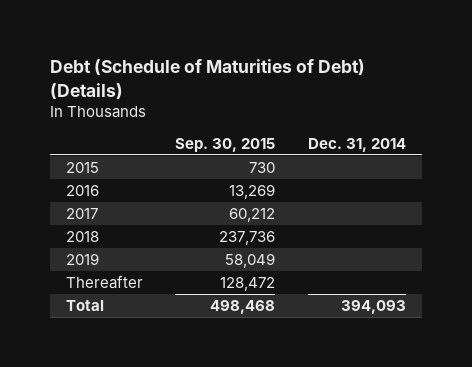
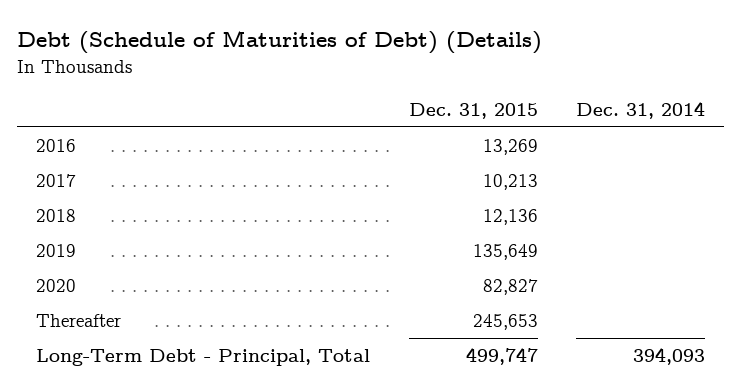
- | Sep. 30, 2015 | Dec. 31, 2014
+ | Dec. 31, 2015 | Dec. 31, 2014
- 2015 | 730 |
+ 2020 | 82,827 |
- Total | 498,468 | 394,093
+ Long-Term Debt - Principal, Total | 499,747 | 394,093

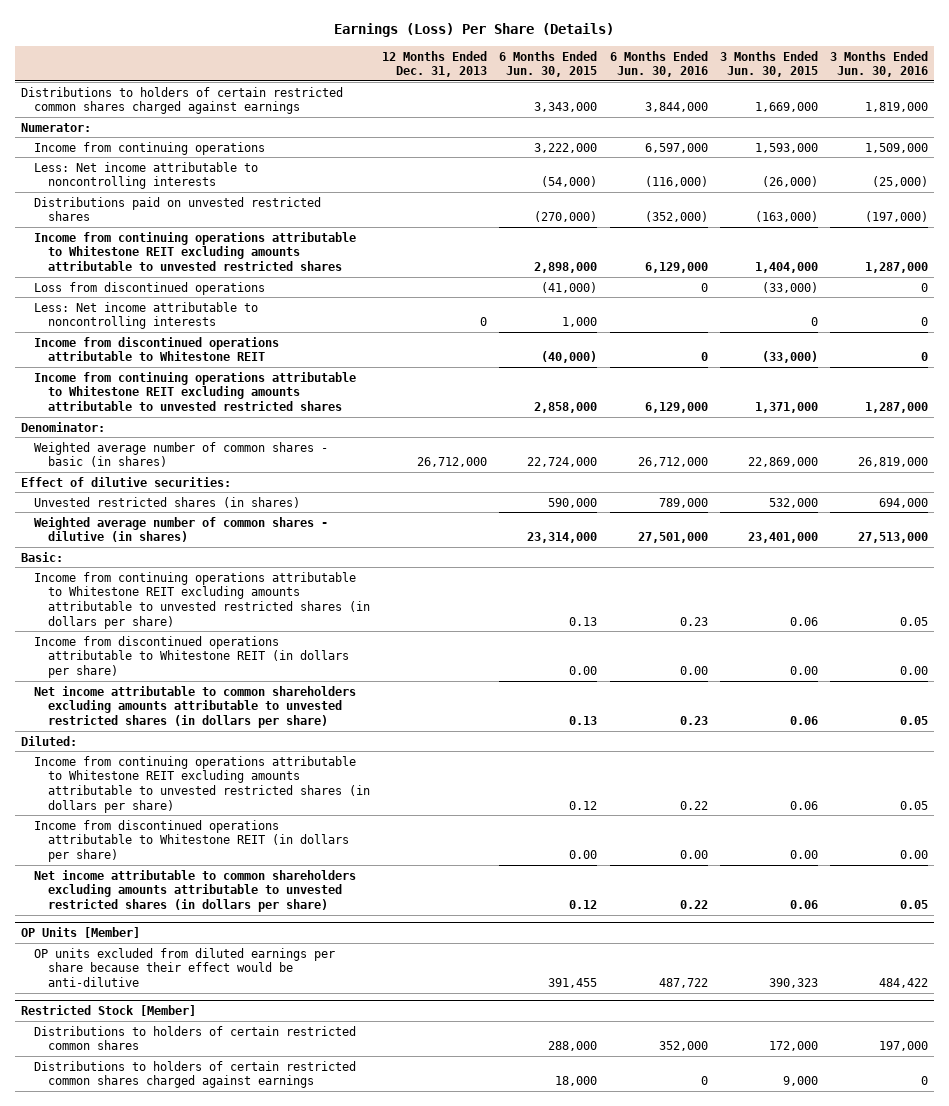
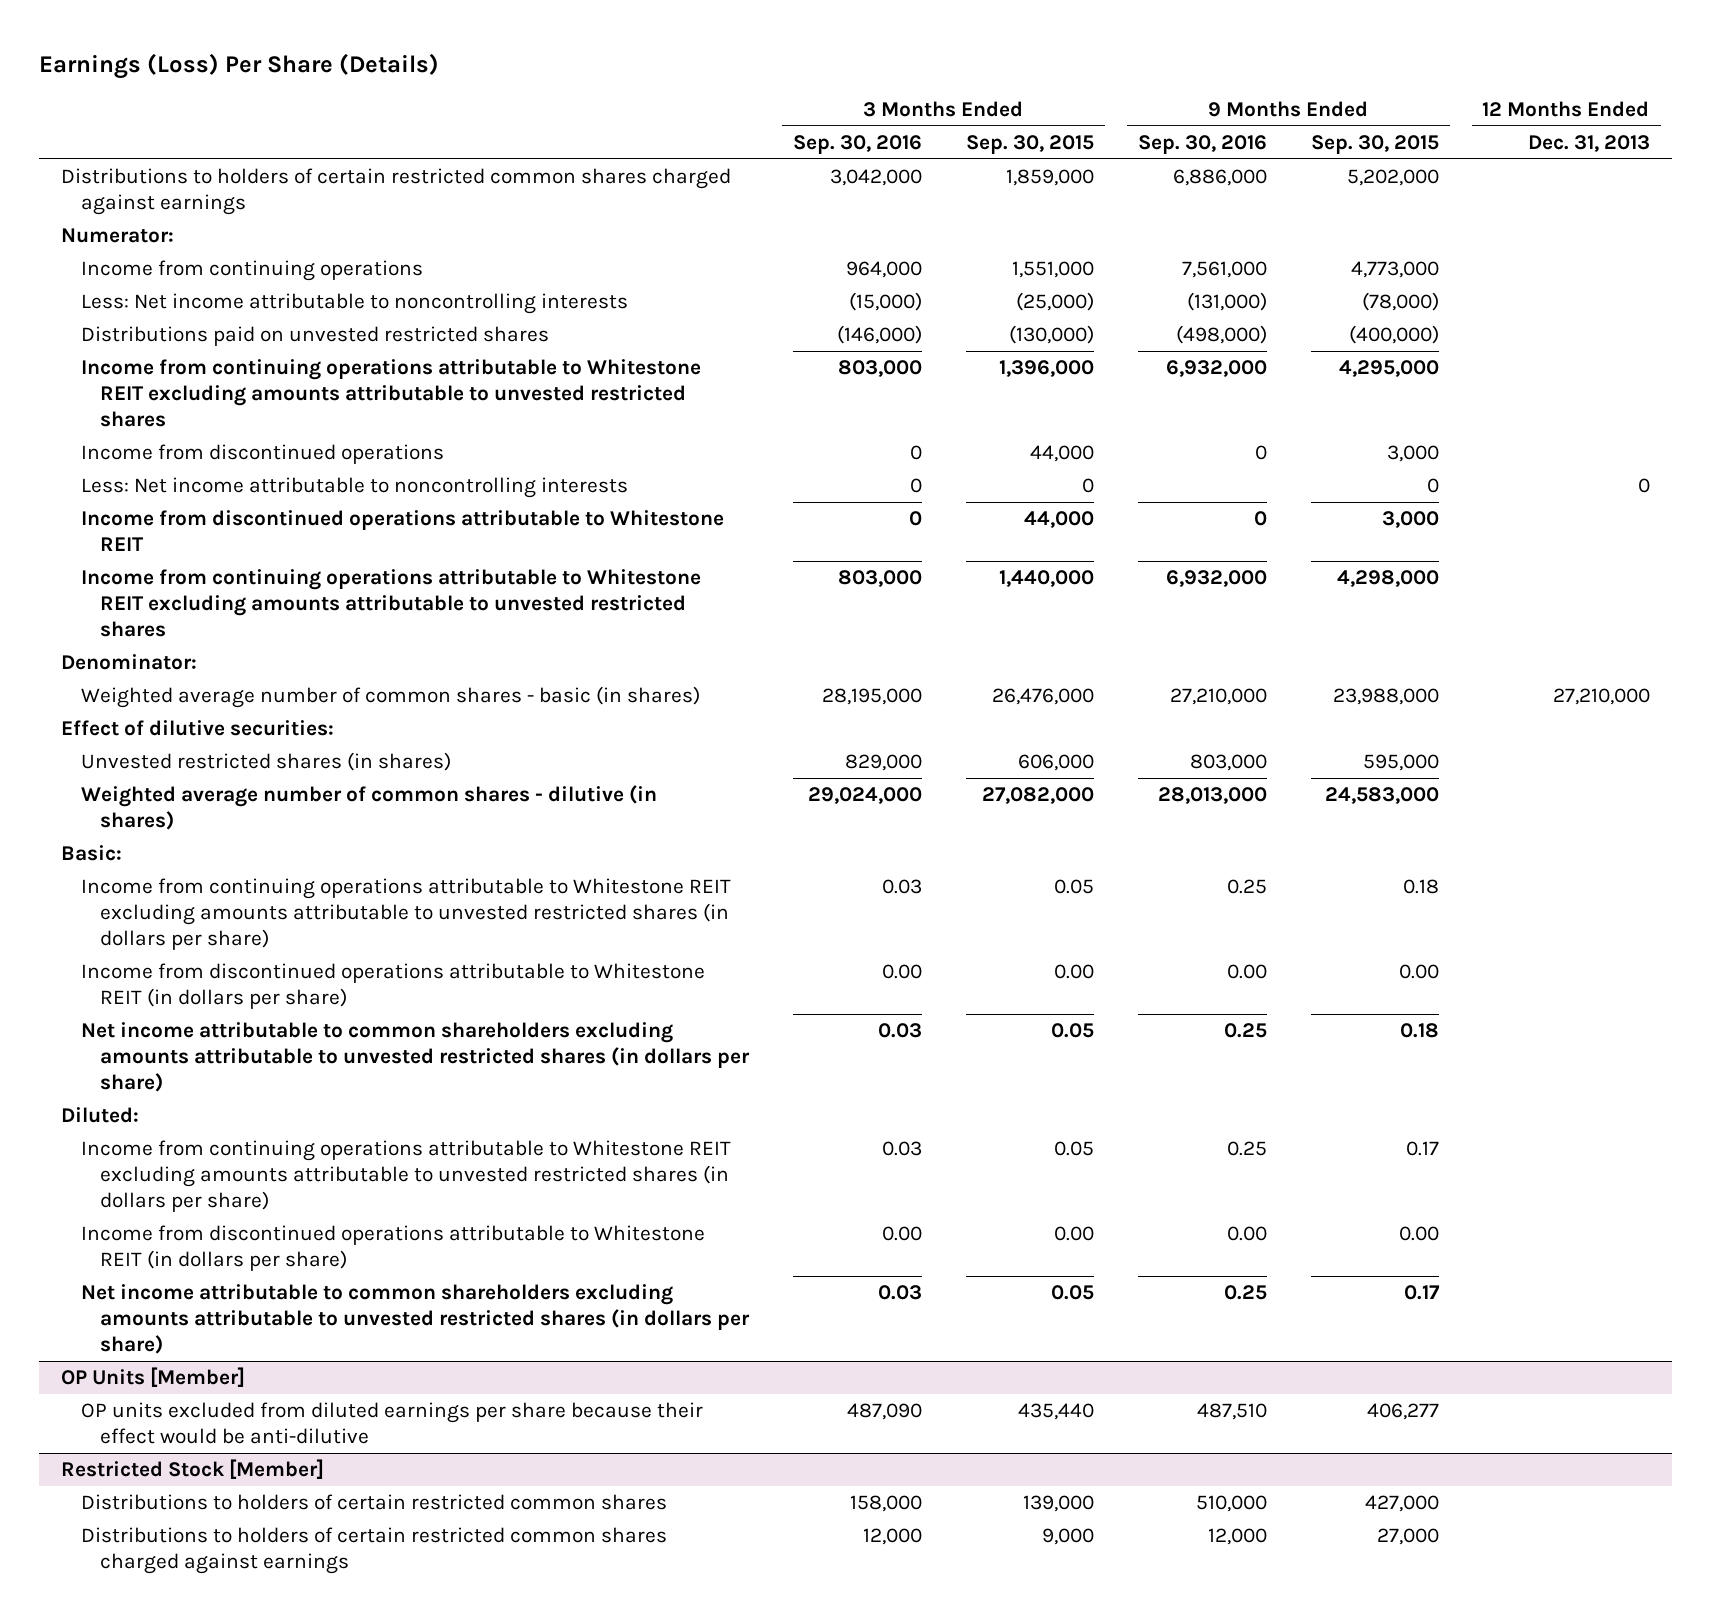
- | 12 Months Ended Dec. 31, 2013 | 6 Months Ended Jun. 30, 2015 | 6 Months Ended Jun. 30, 2016 | 3 Months Ended Jun. 30, 2015 | 3 Months Ended Jun. 30, 2016
+ | 3 Months Ended Sep. 30, 2016 | 3 Months Ended Sep. 30, 2015 | 9 Months Ended Sep. 30, 2016 | 9 Months Ended Sep. 30, 2015 | 12 Months Ended Dec. 31, 2013
- Loss from discontinued operations | | (41,000) | 0 | (33,000) | 0
+ Income from discontinued operations | 0 | 44,000 | 0 | 3,000 |
- Weighted average number of common shares - basic (in shares) | 26,712,000 | 22,724,000 | 26,712,000 | 22,869,000 | 26,819,000
+ Weighted average number of common shares - basic (in shares) | 28,195,000 | 26,476,000 | 27,210,000 | 23,988,000 | 27,210,000

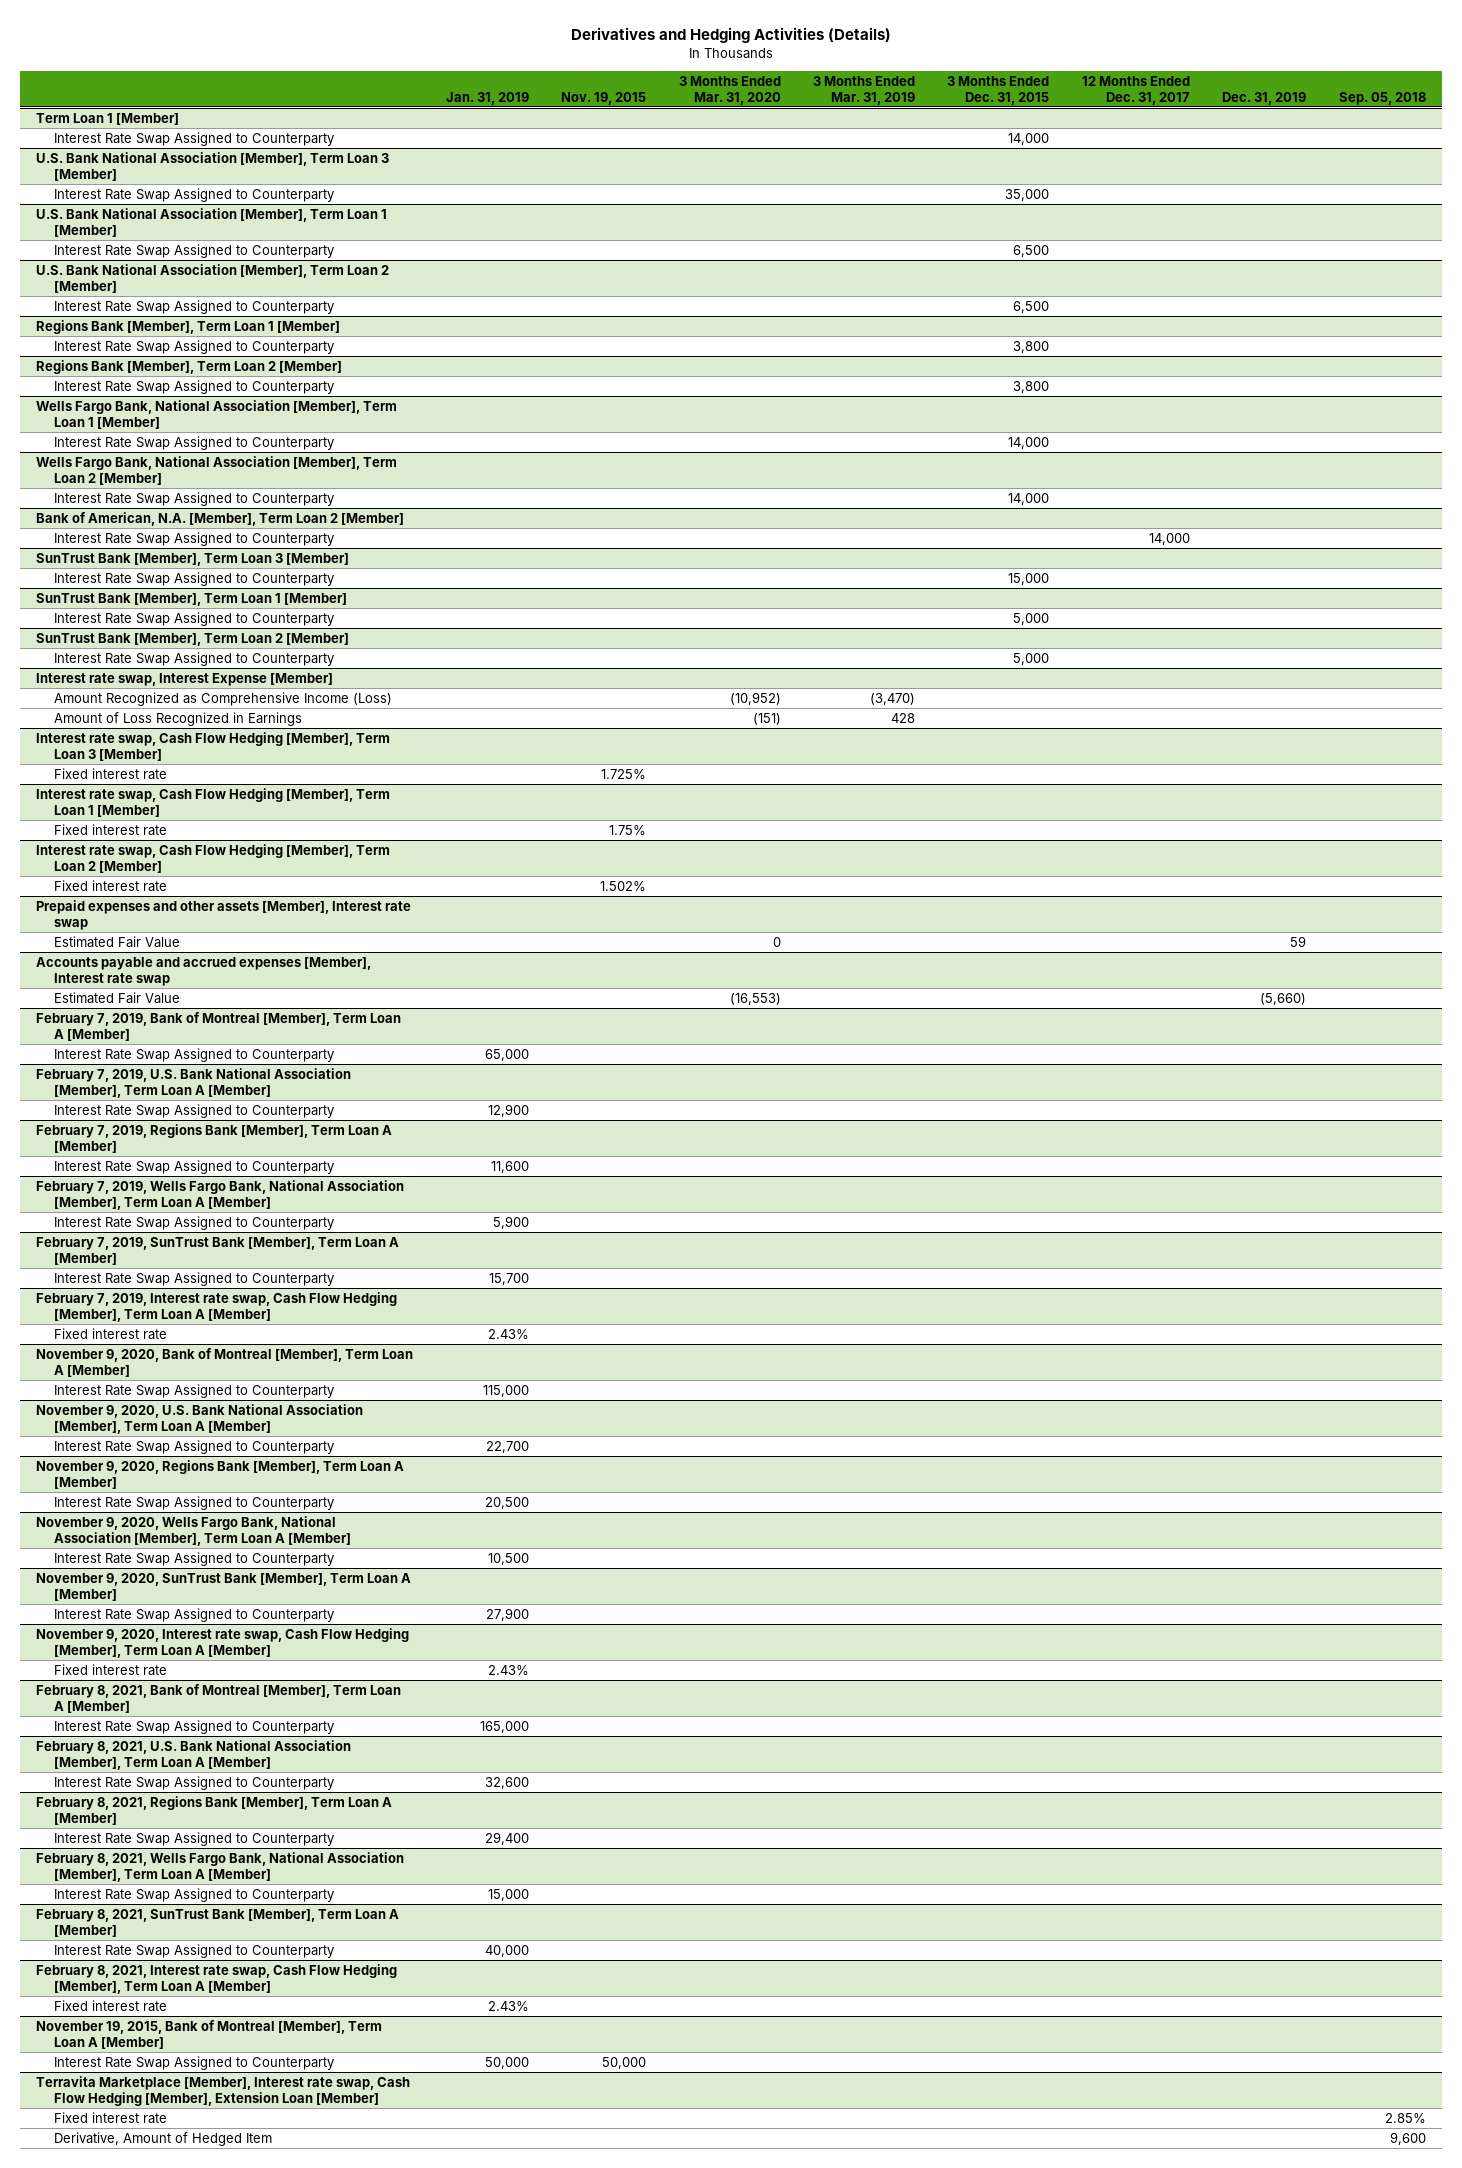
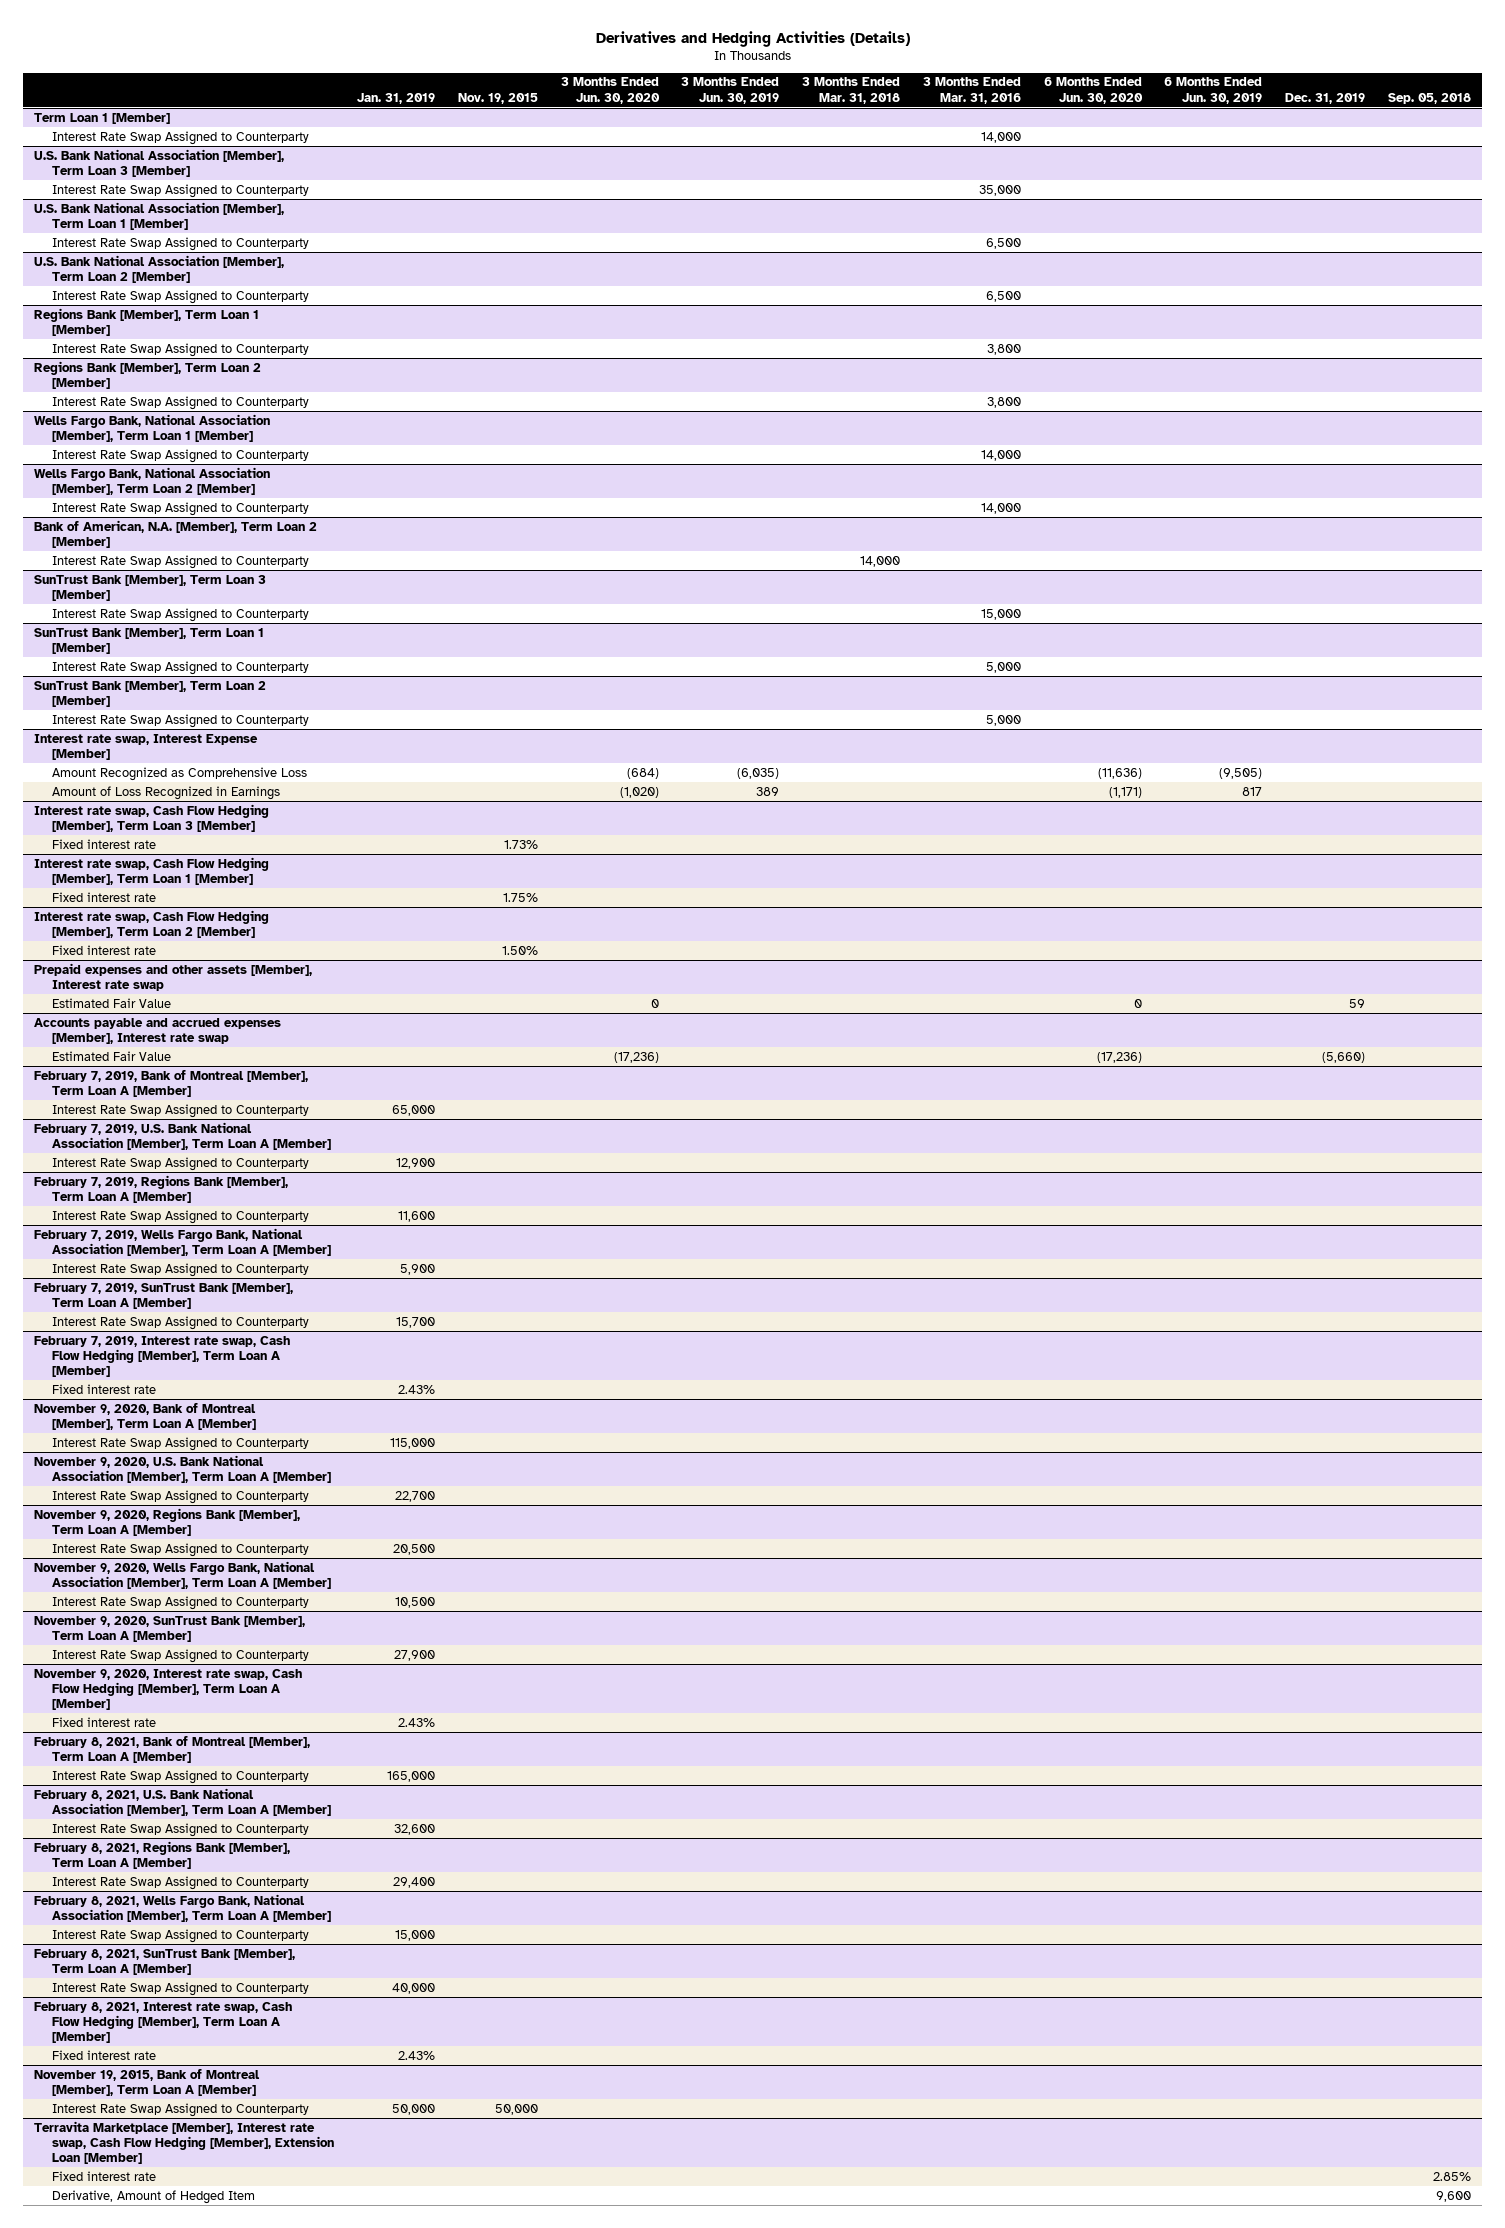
- | Jan. 31, 2019 | Nov. 19, 2015 | 3 Months Ended Mar. 31, 2020 | 3 Months Ended Mar. 31, 2019 | 3 Months Ended Dec. 31, 2015 | 12 Months Ended Dec. 31, 2017 | Dec. 31, 2019 | Sep. 05, 2018
+ | Jan. 31, 2019 | Nov. 19, 2015 | 3 Months Ended Jun. 30, 2020 | 3 Months Ended Jun. 30, 2019 | 3 Months Ended Mar. 31, 2018 | 3 Months Ended Mar. 31, 2016 | 6 Months Ended Jun. 30, 2020 | 6 Months Ended Jun. 30, 2019 | Dec. 31, 2019 | Sep. 05, 2018
@ Interest rate swap, Interest Expense [Member]
- Amount Recognized as Comprehensive Income (Loss) | | | (10,952) | (3,470) | | | |
+ Amount Recognized as Comprehensive Loss | | | (684) | (6,035) | | | (11,636) | (9,505) | |
@ Interest rate swap, Cash Flow Hedging [Member], Term Loan 3 [Member]
- Fixed interest rate | | 1.725% | | | | | |
+ Fixed interest rate | | 1.73% | | | | | | | |
@ Interest rate swap, Cash Flow Hedging [Member], Term Loan 2 [Member]
- Fixed interest rate | | 1.502% | | | | | |
+ Fixed interest rate | | 1.50% | | | | | | | |

